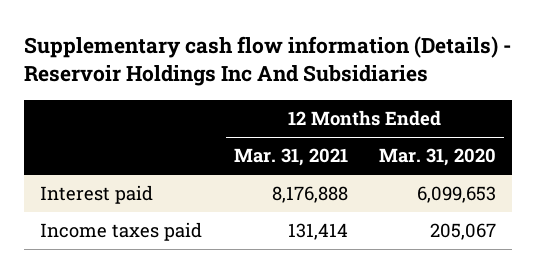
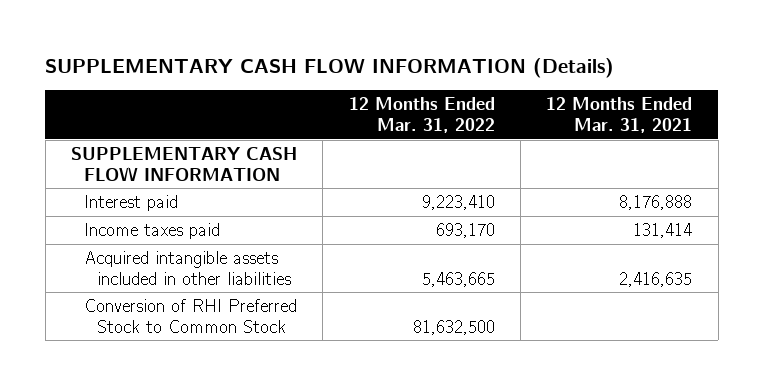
- Supplementary cash flow information (Details) - Reservoir Holdings Inc And Subsidiaries
+ SUPPLEMENTARY CASH FLOW INFORMATION (Details)
- | 12 Months Ended Mar. 31, 2021 | 12 Months Ended Mar. 31, 2020
+ | 12 Months Ended Mar. 31, 2022 | 12 Months Ended Mar. 31, 2021
+ SUPPLEMENTARY CASH FLOW INFORMATION
+ Acquired intangible assets included in other liabilities | 5,463,665 | 2,416,635
+ Conversion of RHI Preferred Stock to Common Stock | 81,632,500 |

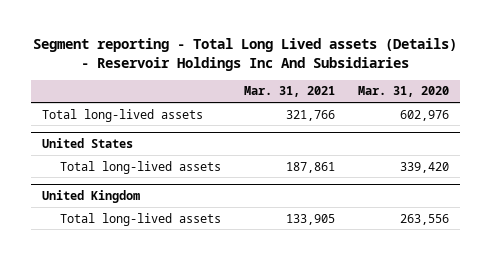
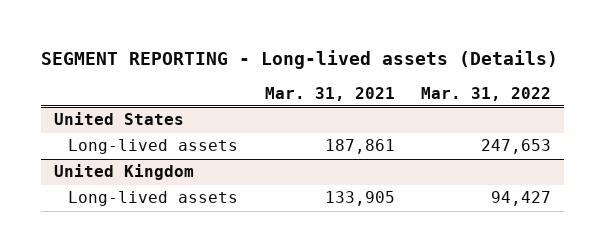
- Segment reporting - Total Long Lived assets (Details) - Reservoir Holdings Inc And Subsidiaries
+ SEGMENT REPORTING - Long-lived assets (Details)
- | Mar. 31, 2021 | Mar. 31, 2020
+ | Mar. 31, 2021 | Mar. 31, 2022
- Total long-lived assets | 321,766 | 602,976
@ United States
- Total long-lived assets | 187,861 | 339,420
+ Long-lived assets | 187,861 | 247,653
@ United Kingdom
- Total long-lived assets | 133,905 | 263,556
+ Long-lived assets | 133,905 | 94,427

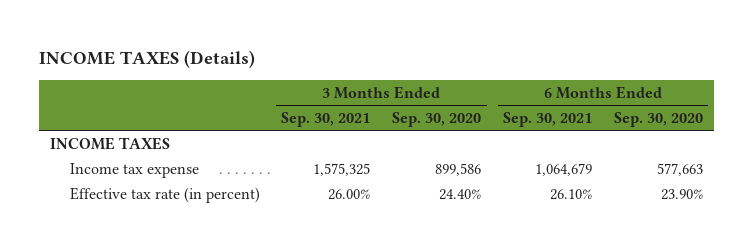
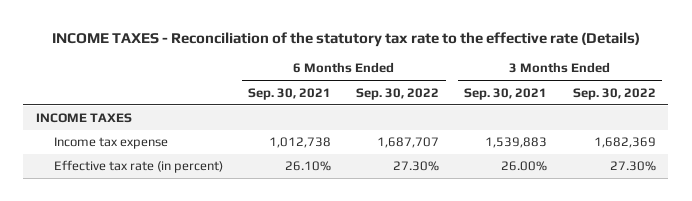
- INCOME TAXES (Details)
+ INCOME TAXES - Reconciliation of the statutory tax rate to the effective rate (Details)
- | 3 Months Ended Sep. 30, 2021 | 3 Months Ended Sep. 30, 2020 | 6 Months Ended Sep. 30, 2021 | 6 Months Ended Sep. 30, 2020
+ | 6 Months Ended Sep. 30, 2021 | 6 Months Ended Sep. 30, 2022 | 3 Months Ended Sep. 30, 2021 | 3 Months Ended Sep. 30, 2022
- Income tax expense | 1,575,325 | 899,586 | 1,064,679 | 577,663
+ Income tax expense | 1,012,738 | 1,687,707 | 1,539,883 | 1,682,369

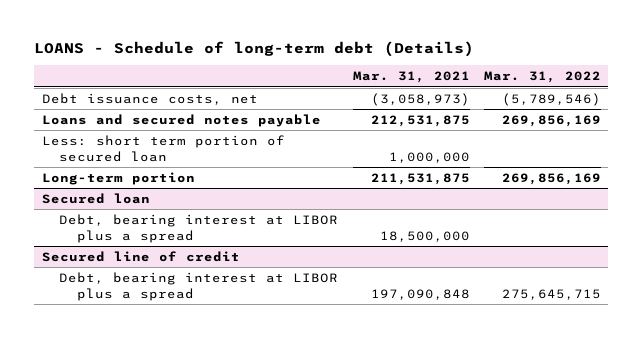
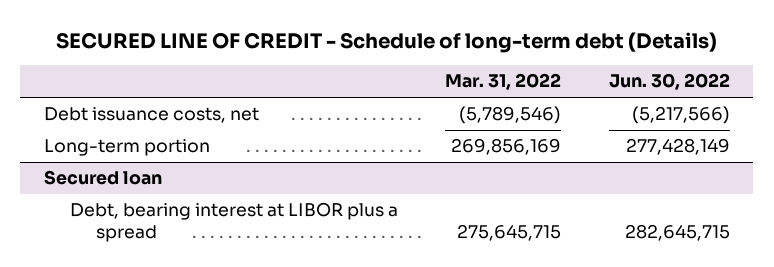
- LOANS - Schedule of long-term debt (Details)
+ SECURED LINE OF CREDIT - Schedule of long-term debt (Details)
- | Mar. 31, 2021 | Mar. 31, 2022
+ | Mar. 31, 2022 | Jun. 30, 2022
- Loans and secured notes payable | 212,531,875 | 269,856,169
- Less: short term portion of secured loan | 1,000,000 |
@ Secured loan
- Debt, bearing interest at LIBOR plus a spread | 18,500,000 |
- Secured line of credit

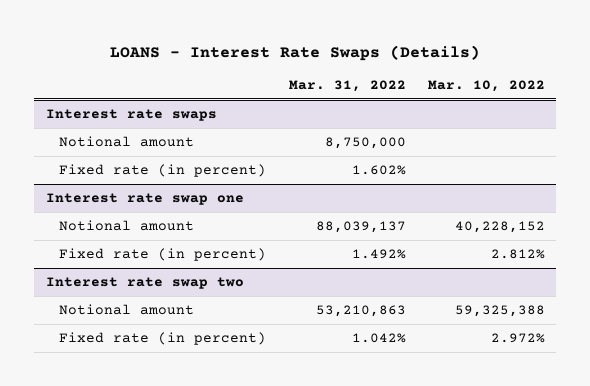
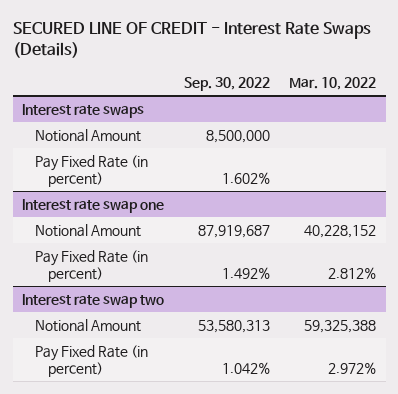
- LOANS - Interest Rate Swaps (Details)
+ SECURED LINE OF CREDIT - Interest Rate Swaps (Details)
- | Mar. 31, 2022 | Mar. 10, 2022
+ | Sep. 30, 2022 | Mar. 10, 2022
@ Interest rate swaps
- Notional amount | 8,750,000 |
- Fixed rate (in percent) | 1.602% |
+ Notional Amount | 8,500,000 |
+ Pay Fixed Rate (in percent) | 1.602% |
@ Interest rate swap one
- Notional amount | 88,039,137 | 40,228,152
- Fixed rate (in percent) | 1.492% | 2.812%
+ Notional Amount | 87,919,687 | 40,228,152
+ Pay Fixed Rate (in percent) | 1.492% | 2.812%
@ Interest rate swap two
- Notional amount | 53,210,863 | 59,325,388
- Fixed rate (in percent) | 1.042% | 2.972%
+ Notional Amount | 53,580,313 | 59,325,388
+ Pay Fixed Rate (in percent) | 1.042% | 2.972%

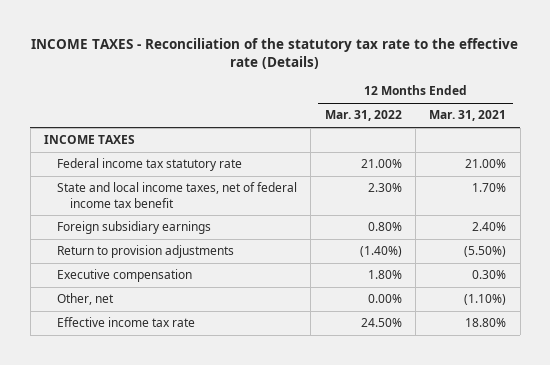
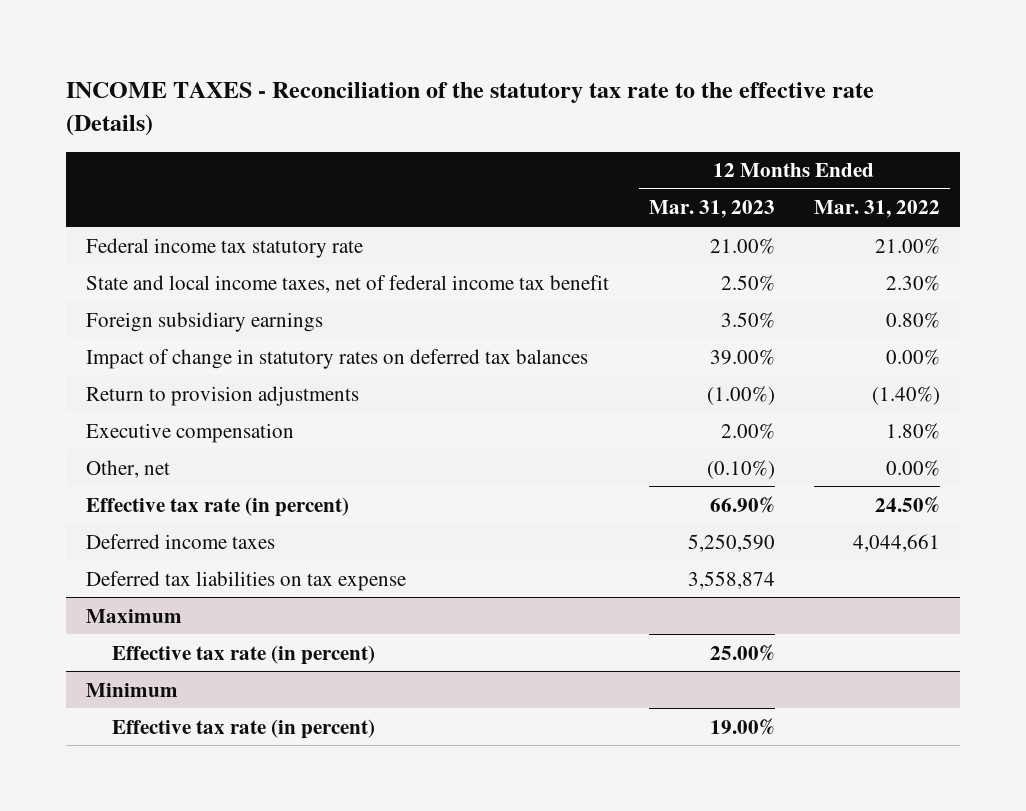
- | 12 Months Ended Mar. 31, 2022 | 12 Months Ended Mar. 31, 2021
+ | 12 Months Ended Mar. 31, 2023 | 12 Months Ended Mar. 31, 2022
- INCOME TAXES
+ Impact of change in statutory rates on deferred tax balances | 39.00% | 0.00%
- Effective income tax rate | 24.50% | 18.80%
+ Effective tax rate (in percent) | 66.90% | 24.50%
+ Deferred income taxes | 5,250,590 | 4,044,661
+ Deferred tax liabilities on tax expense | 3,558,874 |
+ Maximum
+ Effective tax rate (in percent) | 25.00% |
+ Minimum
+ Effective tax rate (in percent) | 19.00% |

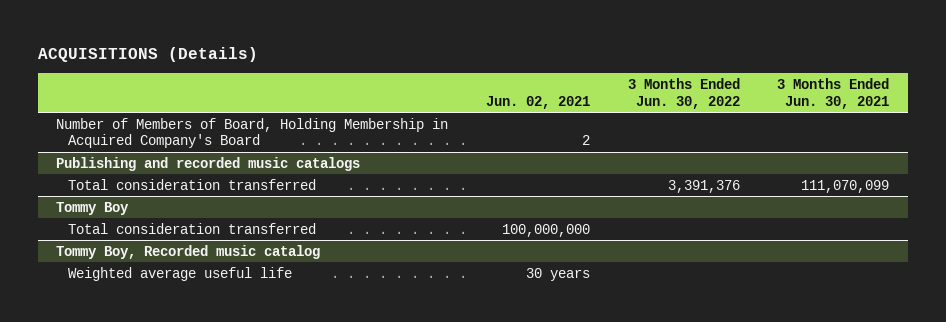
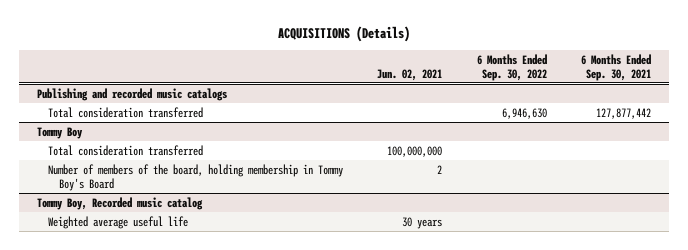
- | Jun. 02, 2021 | 3 Months Ended Jun. 30, 2022 | 3 Months Ended Jun. 30, 2021
+ | Jun. 02, 2021 | 6 Months Ended Sep. 30, 2022 | 6 Months Ended Sep. 30, 2021
- Number of Members of Board, Holding Membership in Acquired Company's Board | 2 | |
@ Tommy Boy
+ Number of members of the board, holding membership in Tommy Boy's Board | 2 | |

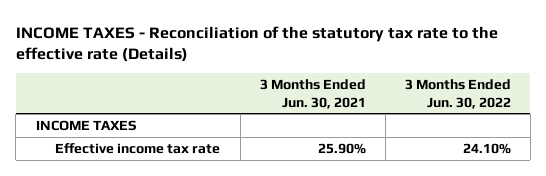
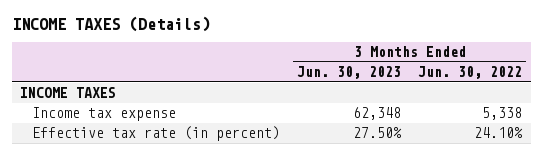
- INCOME TAXES - Reconciliation of the statutory tax rate to the effective rate (Details)
+ INCOME TAXES (Details)
- | 3 Months Ended Jun. 30, 2021 | 3 Months Ended Jun. 30, 2022
+ | 3 Months Ended Jun. 30, 2023 | 3 Months Ended Jun. 30, 2022
- Effective income tax rate | 25.90% | 24.10%
+ Income tax expense | 62,348 | 5,338
+ Effective tax rate (in percent) | 27.50% | 24.10%

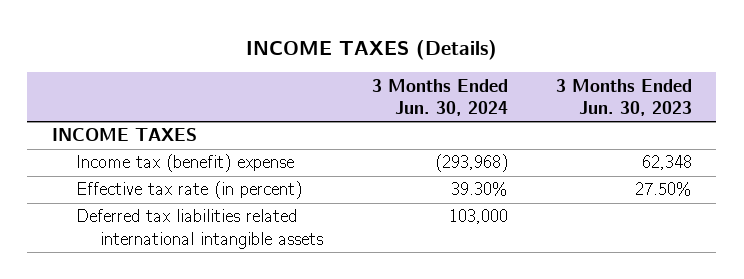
- | 3 Months Ended Jun. 30, 2023 | 3 Months Ended Jun. 30, 2022
+ | 3 Months Ended Jun. 30, 2024 | 3 Months Ended Jun. 30, 2023
- Income tax expense | 62,348 | 5,338
+ Income tax (benefit) expense | (293,968) | 62,348
+ Deferred tax liabilities related international intangible assets | 103,000 |

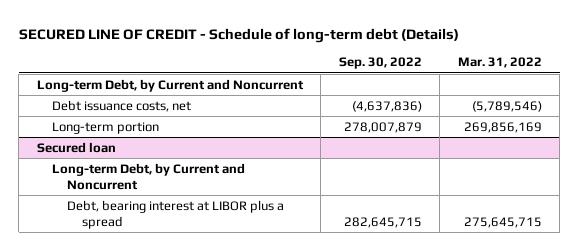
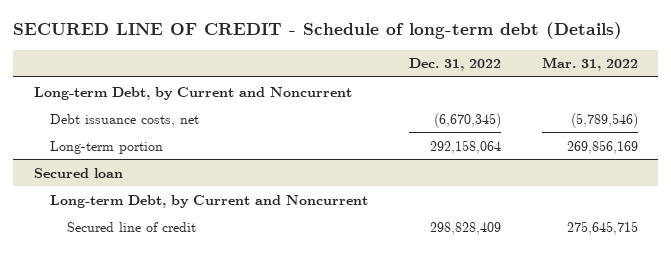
- | Sep. 30, 2022 | Mar. 31, 2022
+ | Dec. 31, 2022 | Mar. 31, 2022
@ Secured loan
- Debt, bearing interest at LIBOR plus a spread | 282,645,715 | 275,645,715
+ Secured line of credit | 298,828,409 | 275,645,715

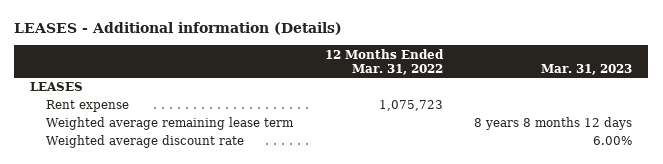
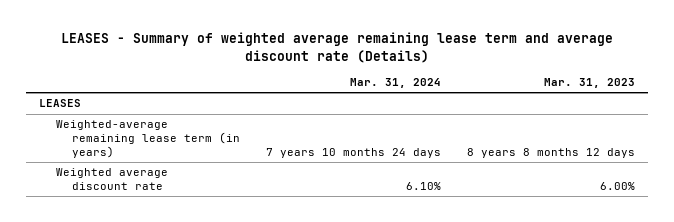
- LEASES - Additional information (Details)
+ LEASES - Summary of weighted average remaining lease term and average discount rate (Details)
- | 12 Months Ended Mar. 31, 2022 | Mar. 31, 2023
+ | Mar. 31, 2024 | Mar. 31, 2023
- Rent expense | 1,075,723 |
- Weighted average remaining lease term | | 8 years 8 months 12 days
+ Weighted-average remaining lease term (in years) | 7 years 10 months 24 days | 8 years 8 months 12 days

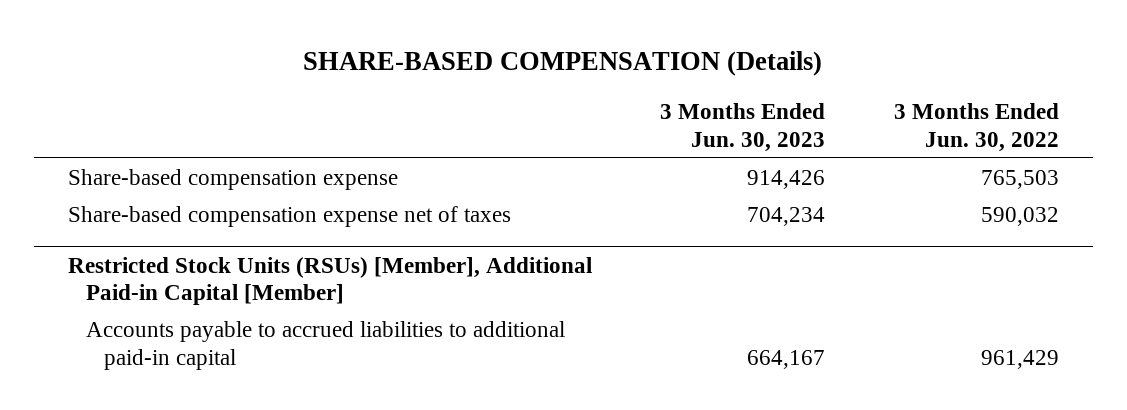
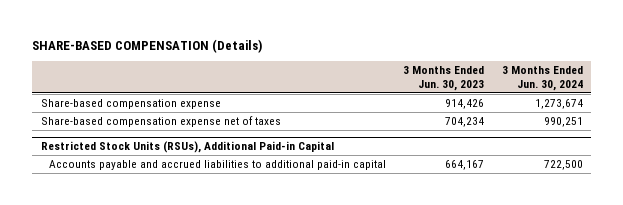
- | 3 Months Ended Jun. 30, 2023 | 3 Months Ended Jun. 30, 2022
+ | 3 Months Ended Jun. 30, 2023 | 3 Months Ended Jun. 30, 2024
- Restricted Stock Units (RSUs) [Member], Additional Paid-in Capital [Member]
- Accounts payable to accrued liabilities to additional paid-in capital | 664,167 | 961,429
+ Restricted Stock Units (RSUs), Additional Paid-in Capital
+ Accounts payable and accrued liabilities to additional paid-in capital | 664,167 | 722,500

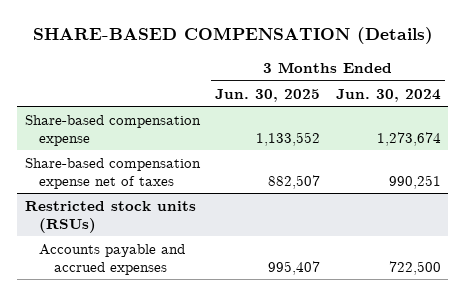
- | 3 Months Ended Jun. 30, 2023 | 3 Months Ended Jun. 30, 2024
+ | 3 Months Ended Jun. 30, 2025 | 3 Months Ended Jun. 30, 2024
- Restricted Stock Units (RSUs), Additional Paid-in Capital
- Accounts payable and accrued liabilities to additional paid-in capital | 664,167 | 722,500
+ Restricted stock units (RSUs)
+ Accounts payable and accrued expenses | 995,407 | 722,500

